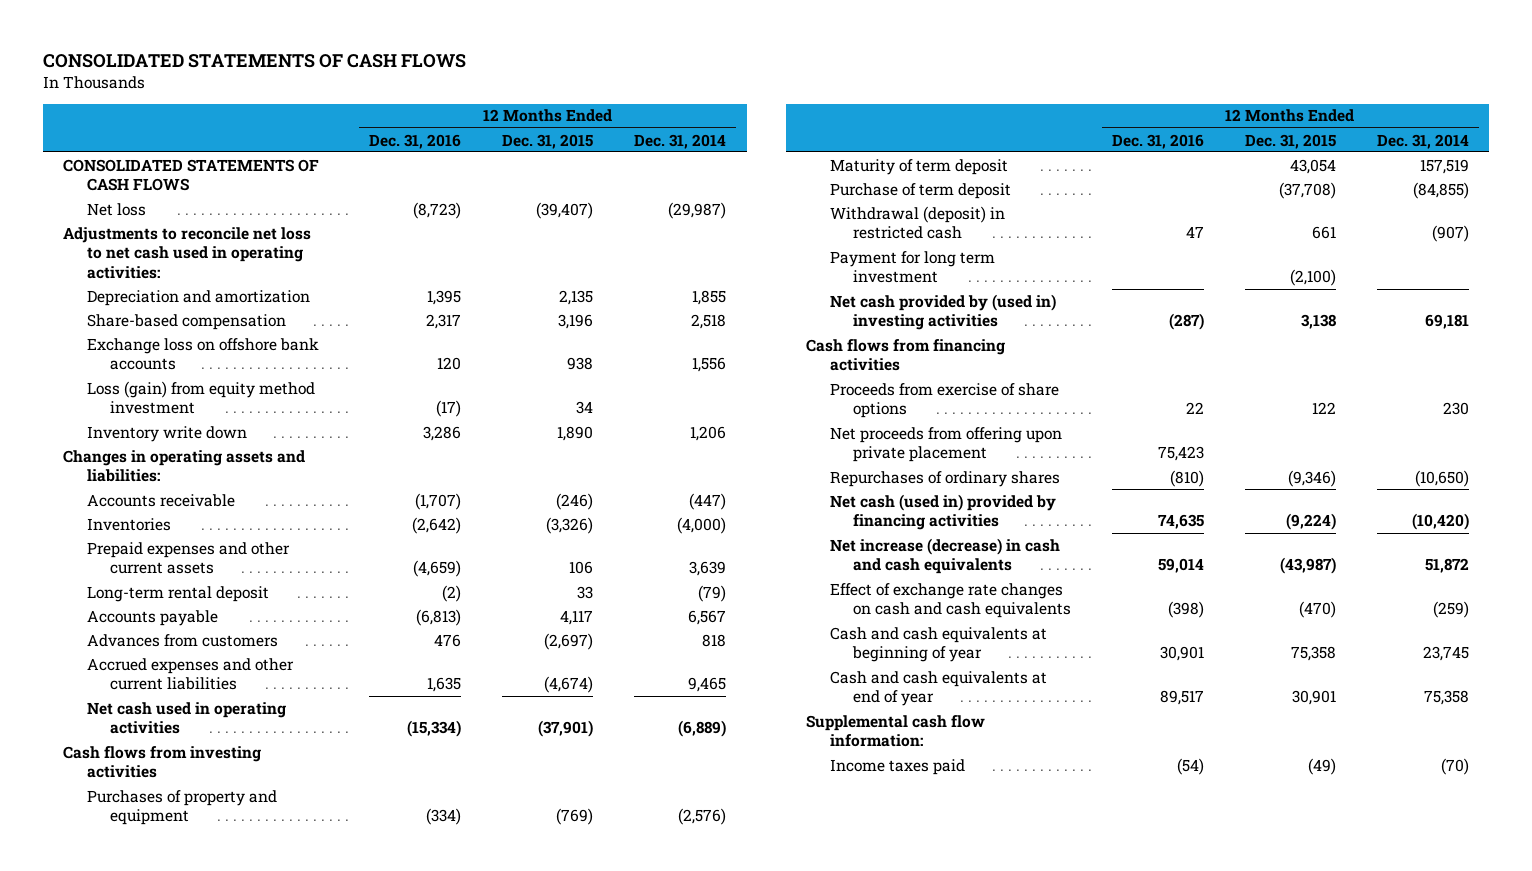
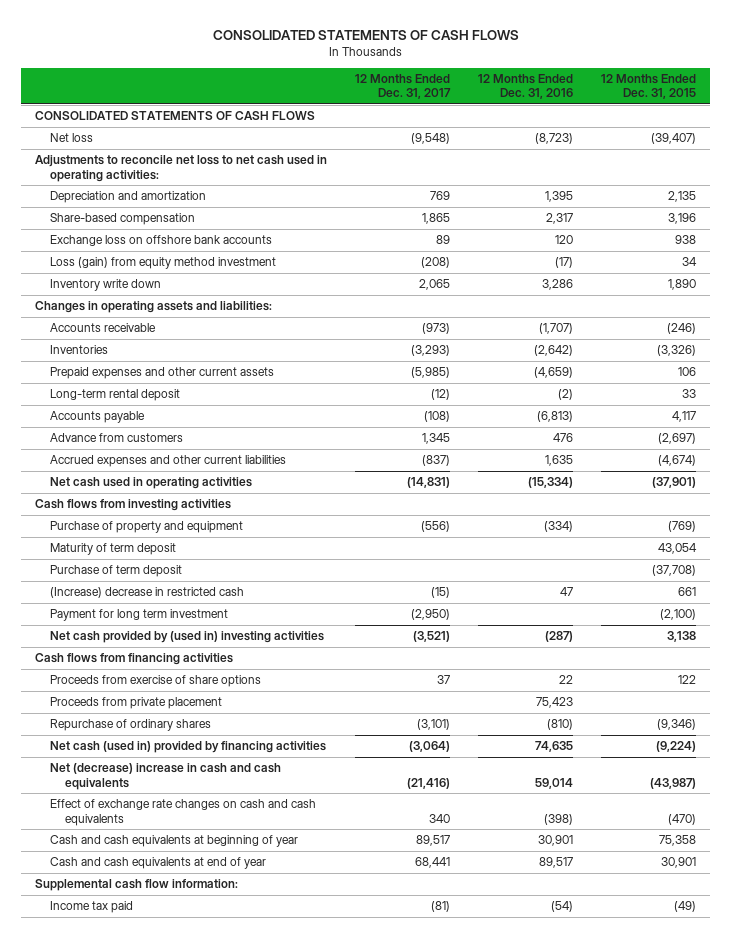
- | 12 Months Ended Dec. 31, 2016 | 12 Months Ended Dec. 31, 2015 | 12 Months Ended Dec. 31, 2014
+ | 12 Months Ended Dec. 31, 2017 | 12 Months Ended Dec. 31, 2016 | 12 Months Ended Dec. 31, 2015
- Advances from customers | 476 | (2,697) | 818
+ Advance from customers | 1,345 | 476 | (2,697)
- Purchases of property and equipment | (334) | (769) | (2,576)
+ Purchase of property and equipment | (556) | (334) | (769)
- Withdrawal (deposit) in restricted cash | 47 | 661 | (907)
+ (Increase) decrease in restricted cash | (15) | 47 | 661
- Net proceeds from offering upon private placement | 75,423 | |
- Repurchases of ordinary shares | (810) | (9,346) | (10,650)
+ Proceeds from private placement | | 75,423 |
+ Repurchase of ordinary shares | (3,101) | (810) | (9,346)
- Net increase (decrease) in cash and cash equivalents | 59,014 | (43,987) | 51,872
+ Net (decrease) increase in cash and cash equivalents | (21,416) | 59,014 | (43,987)
- Income taxes paid | (54) | (49) | (70)
+ Income tax paid | (81) | (54) | (49)

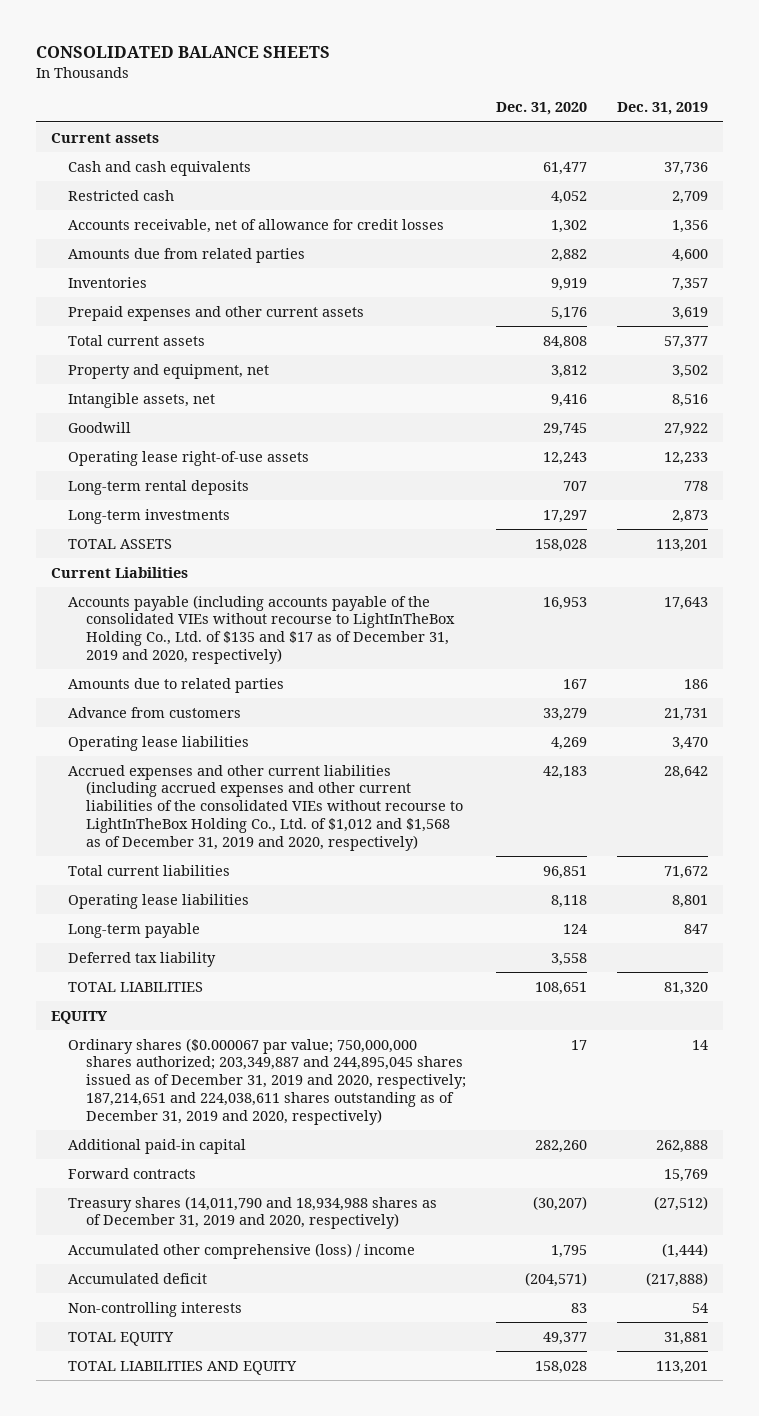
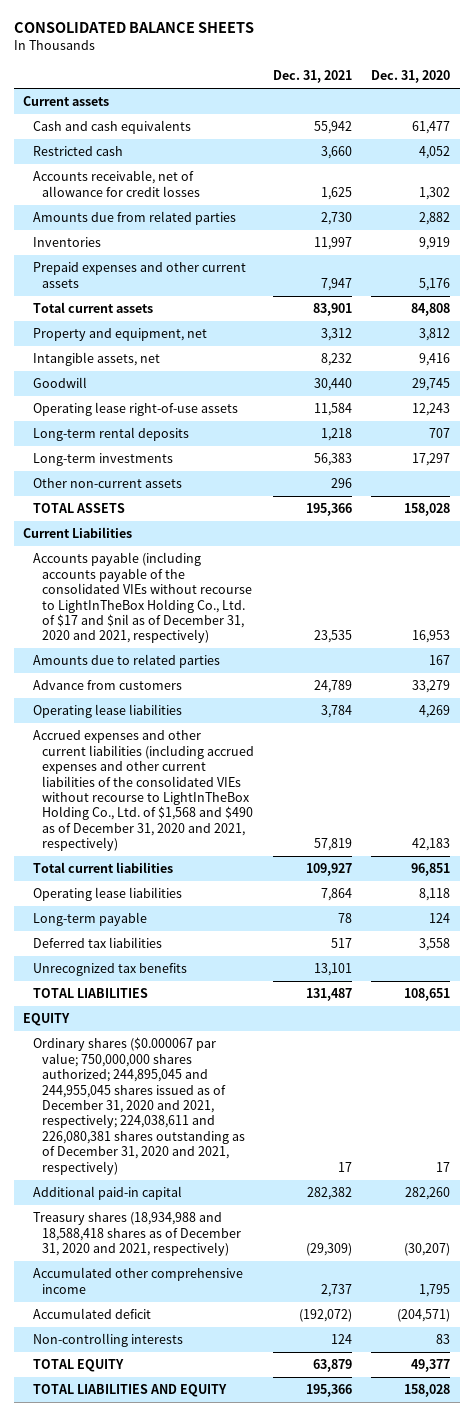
- | Dec. 31, 2020 | Dec. 31, 2019
+ | Dec. 31, 2021 | Dec. 31, 2020
+ Other non-current assets | 296 |
- Accounts payable (including accounts payable of the consolidated VIEs without recourse to LightInTheBox Holding Co., Ltd. of $135 and $17 as of December 31, 2019 and 2020, respectively) | 16,953 | 17,643
+ Accounts payable (including accounts payable of the consolidated VIEs without recourse to LightInTheBox Holding Co., Ltd. of $17 and $nil as of December 31, 2020 and 2021, respectively) | 23,535 | 16,953
- Accrued expenses and other current liabilities (including accrued expenses and other current liabilities of the consolidated VIEs without recourse to LightInTheBox Holding Co., Ltd. of $1,012 and $1,568 as of December 31, 2019 and 2020, respectively) | 42,183 | 28,642
+ Accrued expenses and other current liabilities (including accrued expenses and other current liabilities of the consolidated VIEs without recourse to LightInTheBox Holding Co., Ltd. of $1,568 and $490 as of December 31, 2020 and 2021, respectively) | 57,819 | 42,183
- Deferred tax liability | 3,558 |
+ Deferred tax liabilities | 517 | 3,558
+ Unrecognized tax benefits | 13,101 |
- Ordinary shares ($0.000067 par value; 750,000,000 shares authorized; 203,349,887 and 244,895,045 shares issued as of December 31, 2019 and 2020, respectively; 187,214,651 and 224,038,611 shares outstanding as of December 31, 2019 and 2020, respectively) | 17 | 14
+ Ordinary shares ($0.000067 par value; 750,000,000 shares authorized; 244,895,045 and 244,955,045 shares issued as of December 31, 2020 and 2021, respectively; 224,038,611 and 226,080,381 shares outstanding as of December 31, 2020 and 2021, respectively) | 17 | 17
- Forward contracts | | 15,769
- Treasury shares (14,011,790 and 18,934,988 shares as of December 31, 2019 and 2020, respectively) | (30,207) | (27,512)
- Accumulated other comprehensive (loss) / income | 1,795 | (1,444)
+ Treasury shares (18,934,988 and 18,588,418 shares as of December 31, 2020 and 2021, respectively) | (29,309) | (30,207)
+ Accumulated other comprehensive income | 2,737 | 1,795

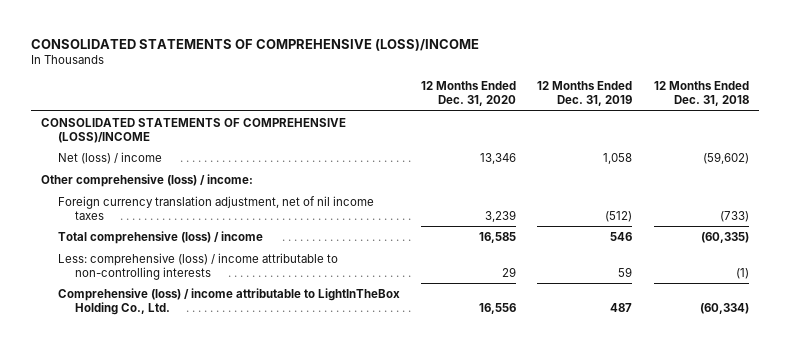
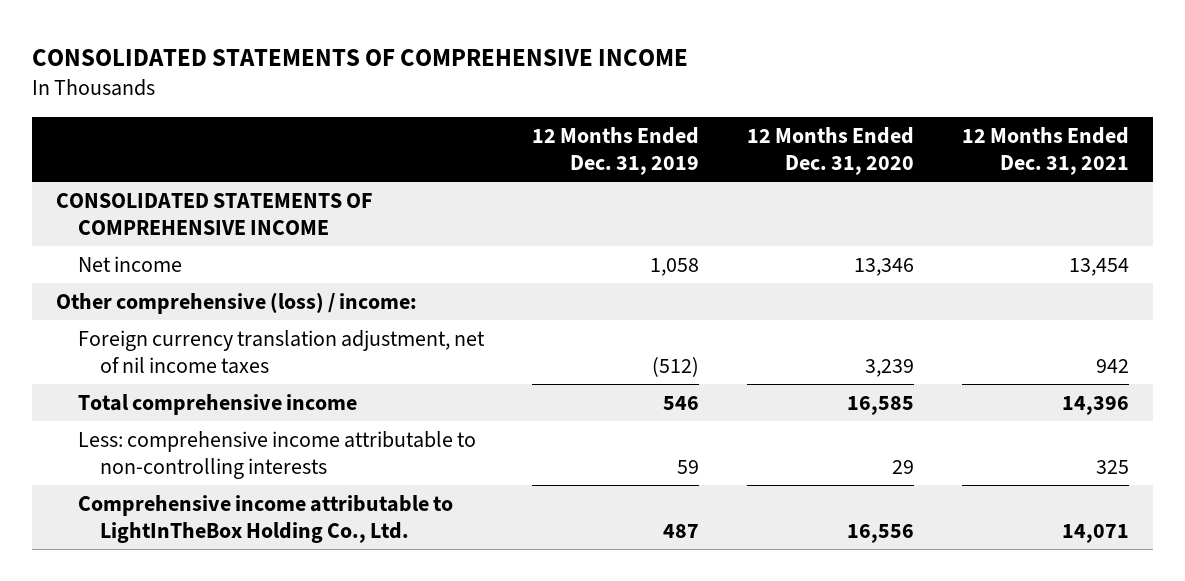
- CONSOLIDATED STATEMENTS OF COMPREHENSIVE (LOSS)/INCOME
+ CONSOLIDATED STATEMENTS OF COMPREHENSIVE INCOME
- | 12 Months Ended Dec. 31, 2020 | 12 Months Ended Dec. 31, 2019 | 12 Months Ended Dec. 31, 2018
+ | 12 Months Ended Dec. 31, 2019 | 12 Months Ended Dec. 31, 2020 | 12 Months Ended Dec. 31, 2021
- CONSOLIDATED STATEMENTS OF COMPREHENSIVE (LOSS)/INCOME
- Net (loss) / income | 13,346 | 1,058 | (59,602)
+ CONSOLIDATED STATEMENTS OF COMPREHENSIVE INCOME
+ Net income | 1,058 | 13,346 | 13,454
- Total comprehensive (loss) / income | 16,585 | 546 | (60,335)
- Less: comprehensive (loss) / income attributable to non-controlling interests | 29 | 59 | (1)
- Comprehensive (loss) / income attributable to LightInTheBox Holding Co., Ltd. | 16,556 | 487 | (60,334)
+ Total comprehensive income | 546 | 16,585 | 14,396
+ Less: comprehensive income attributable to non-controlling interests | 59 | 29 | 325
+ Comprehensive income attributable to LightInTheBox Holding Co., Ltd. | 487 | 16,556 | 14,071

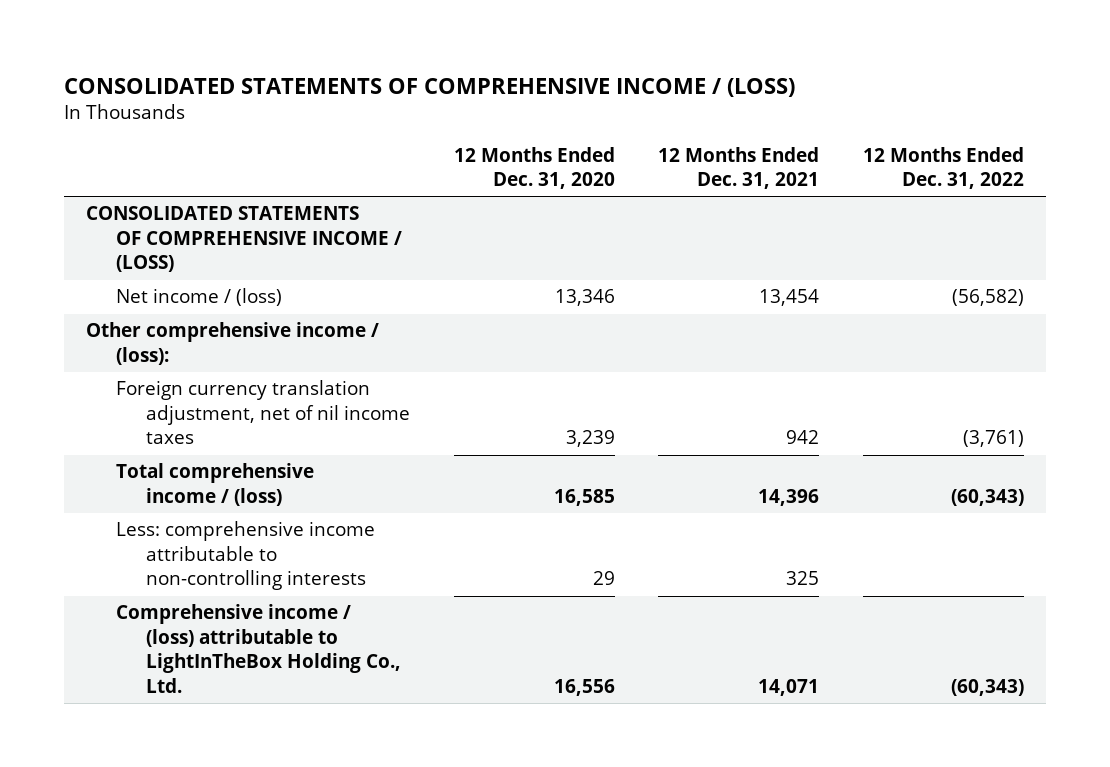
- CONSOLIDATED STATEMENTS OF COMPREHENSIVE INCOME
+ CONSOLIDATED STATEMENTS OF COMPREHENSIVE INCOME / (LOSS)
- | 12 Months Ended Dec. 31, 2019 | 12 Months Ended Dec. 31, 2020 | 12 Months Ended Dec. 31, 2021
+ | 12 Months Ended Dec. 31, 2020 | 12 Months Ended Dec. 31, 2021 | 12 Months Ended Dec. 31, 2022
- CONSOLIDATED STATEMENTS OF COMPREHENSIVE INCOME
- Net income | 1,058 | 13,346 | 13,454
- Other comprehensive (loss) / income:
+ CONSOLIDATED STATEMENTS OF COMPREHENSIVE INCOME / (LOSS)
+ Net income / (loss) | 13,346 | 13,454 | (56,582)
+ Other comprehensive income / (loss):
- Total comprehensive income | 546 | 16,585 | 14,396
+ Total comprehensive income / (loss) | 16,585 | 14,396 | (60,343)
- Comprehensive income attributable to LightInTheBox Holding Co., Ltd. | 487 | 16,556 | 14,071
+ Comprehensive income / (loss) attributable to LightInTheBox Holding Co., Ltd. | 16,556 | 14,071 | (60,343)

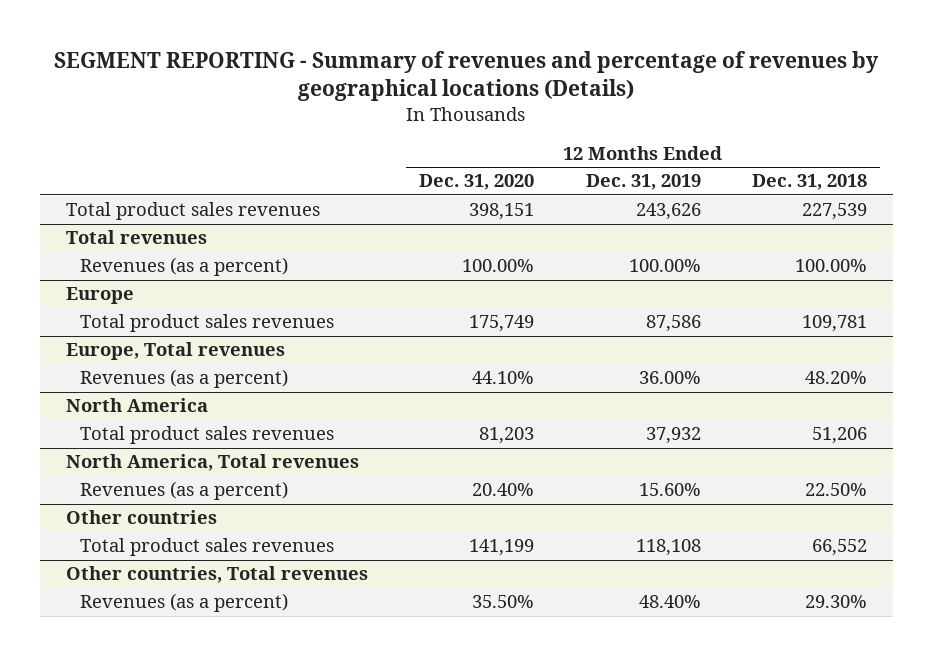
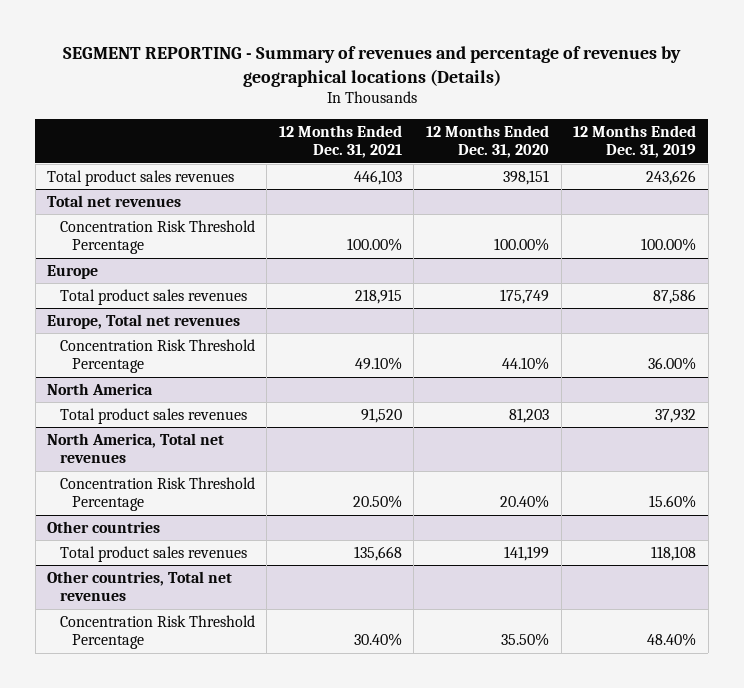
- | 12 Months Ended Dec. 31, 2020 | 12 Months Ended Dec. 31, 2019 | 12 Months Ended Dec. 31, 2018
+ | 12 Months Ended Dec. 31, 2021 | 12 Months Ended Dec. 31, 2020 | 12 Months Ended Dec. 31, 2019
- Total revenues
- Revenues (as a percent) | 100.00% | 100.00% | 100.00%
+ Total net revenues
+ Concentration Risk Threshold Percentage | 100.00% | 100.00% | 100.00%
- Europe, Total revenues
- Revenues (as a percent) | 44.10% | 36.00% | 48.20%
+ Europe, Total net revenues
+ Concentration Risk Threshold Percentage | 49.10% | 44.10% | 36.00%
- North America, Total revenues
- Revenues (as a percent) | 20.40% | 15.60% | 22.50%
+ North America, Total net revenues
+ Concentration Risk Threshold Percentage | 20.50% | 20.40% | 15.60%
- Other countries, Total revenues
- Revenues (as a percent) | 35.50% | 48.40% | 29.30%
+ Other countries, Total net revenues
+ Concentration Risk Threshold Percentage | 30.40% | 35.50% | 48.40%

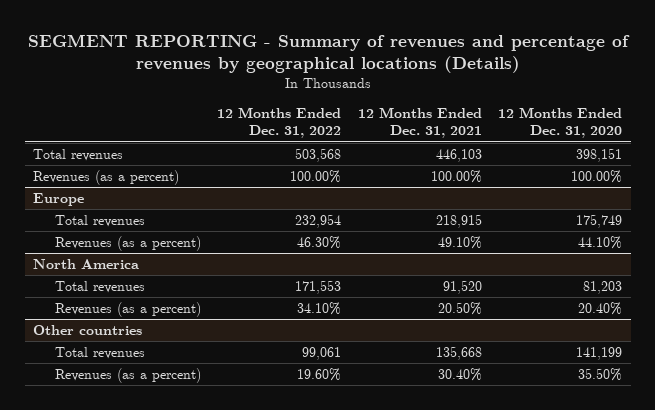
- | 12 Months Ended Dec. 31, 2021 | 12 Months Ended Dec. 31, 2020 | 12 Months Ended Dec. 31, 2019
+ | 12 Months Ended Dec. 31, 2022 | 12 Months Ended Dec. 31, 2021 | 12 Months Ended Dec. 31, 2020
- Total product sales revenues | 446,103 | 398,151 | 243,626
- Total net revenues
- Concentration Risk Threshold Percentage | 100.00% | 100.00% | 100.00%
+ Total revenues | 503,568 | 446,103 | 398,151
+ Revenues (as a percent) | 100.00% | 100.00% | 100.00%
@ Europe
- Total product sales revenues | 218,915 | 175,749 | 87,586
- Europe, Total net revenues
- Concentration Risk Threshold Percentage | 49.10% | 44.10% | 36.00%
@ Europe
+ Total revenues | 232,954 | 218,915 | 175,749
+ Revenues (as a percent) | 46.30% | 49.10% | 44.10%
@ North America
- Total product sales revenues | 91,520 | 81,203 | 37,932
- North America, Total net revenues
- Concentration Risk Threshold Percentage | 20.50% | 20.40% | 15.60%
@ North America
+ Total revenues | 171,553 | 91,520 | 81,203
+ Revenues (as a percent) | 34.10% | 20.50% | 20.40%
@ Other countries
- Total product sales revenues | 135,668 | 141,199 | 118,108
- Other countries, Total net revenues
- Concentration Risk Threshold Percentage | 30.40% | 35.50% | 48.40%
@ Other countries
+ Total revenues | 99,061 | 135,668 | 141,199
+ Revenues (as a percent) | 19.60% | 30.40% | 35.50%

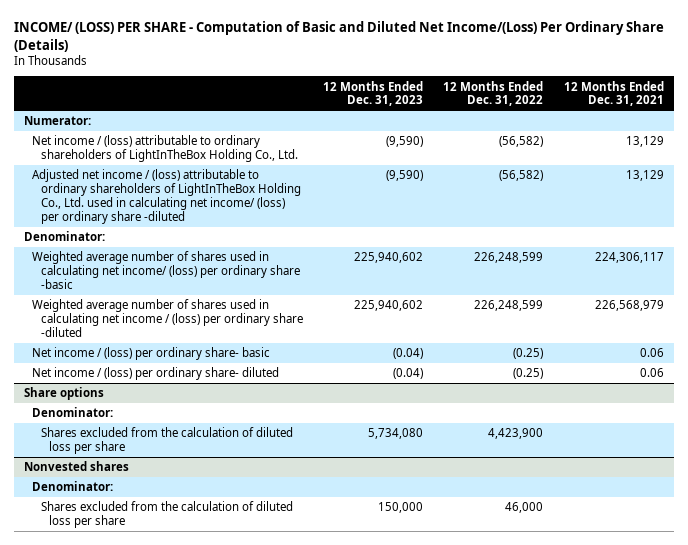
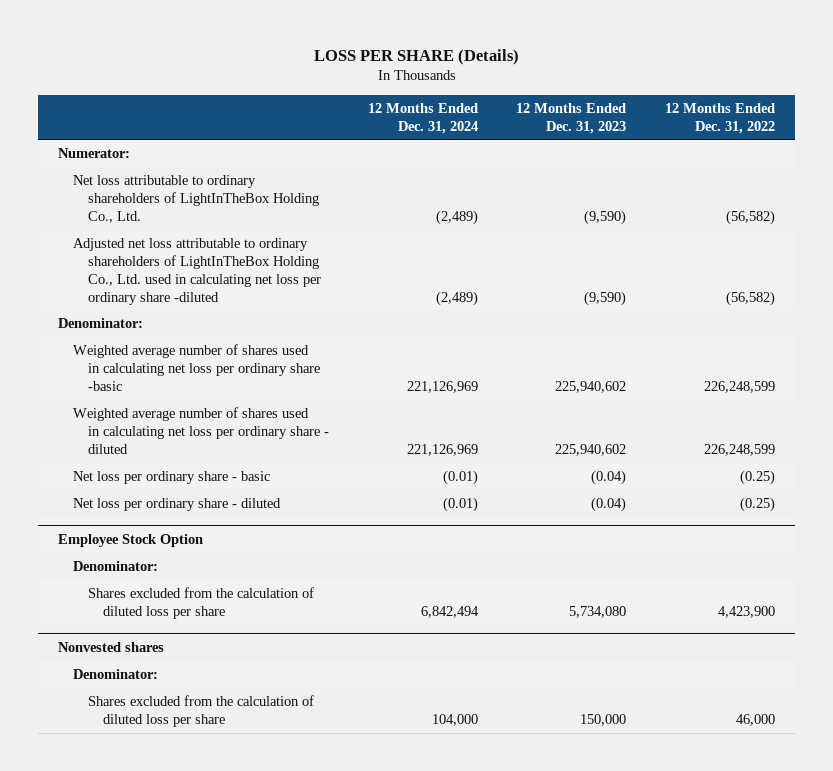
- INCOME/ (LOSS) PER SHARE - Computation of Basic and Diluted Net Income/(Loss) Per Ordinary Share (Details)
+ LOSS PER SHARE (Details)
- | 12 Months Ended Dec. 31, 2023 | 12 Months Ended Dec. 31, 2022 | 12 Months Ended Dec. 31, 2021
+ | 12 Months Ended Dec. 31, 2024 | 12 Months Ended Dec. 31, 2023 | 12 Months Ended Dec. 31, 2022
- Net income / (loss) attributable to ordinary shareholders of LightInTheBox Holding Co., Ltd. | (9,590) | (56,582) | 13,129
- Adjusted net income / (loss) attributable to ordinary shareholders of LightInTheBox Holding Co., Ltd. used in calculating net income/ (loss) per ordinary share -diluted | (9,590) | (56,582) | 13,129
+ Net loss attributable to ordinary shareholders of LightInTheBox Holding Co., Ltd. | (2,489) | (9,590) | (56,582)
+ Adjusted net loss attributable to ordinary shareholders of LightInTheBox Holding Co., Ltd. used in calculating net loss per ordinary share -diluted | (2,489) | (9,590) | (56,582)
- Weighted average number of shares used in calculating net income/ (loss) per ordinary share -basic | 225,940,602 | 226,248,599 | 224,306,117
- Weighted average number of shares used in calculating net income / (loss) per ordinary share -diluted | 225,940,602 | 226,248,599 | 226,568,979
- Net income / (loss) per ordinary share- basic | (0.04) | (0.25) | 0.06
- Net income / (loss) per ordinary share- diluted | (0.04) | (0.25) | 0.06
- Share options
+ Weighted average number of shares used in calculating net loss per ordinary share -basic | 221,126,969 | 225,940,602 | 226,248,599
+ Weighted average number of shares used in calculating net loss per ordinary share - diluted | 221,126,969 | 225,940,602 | 226,248,599
+ Net loss per ordinary share - basic | (0.01) | (0.04) | (0.25)
+ Net loss per ordinary share - diluted | (0.01) | (0.04) | (0.25)
+ Employee Stock Option

